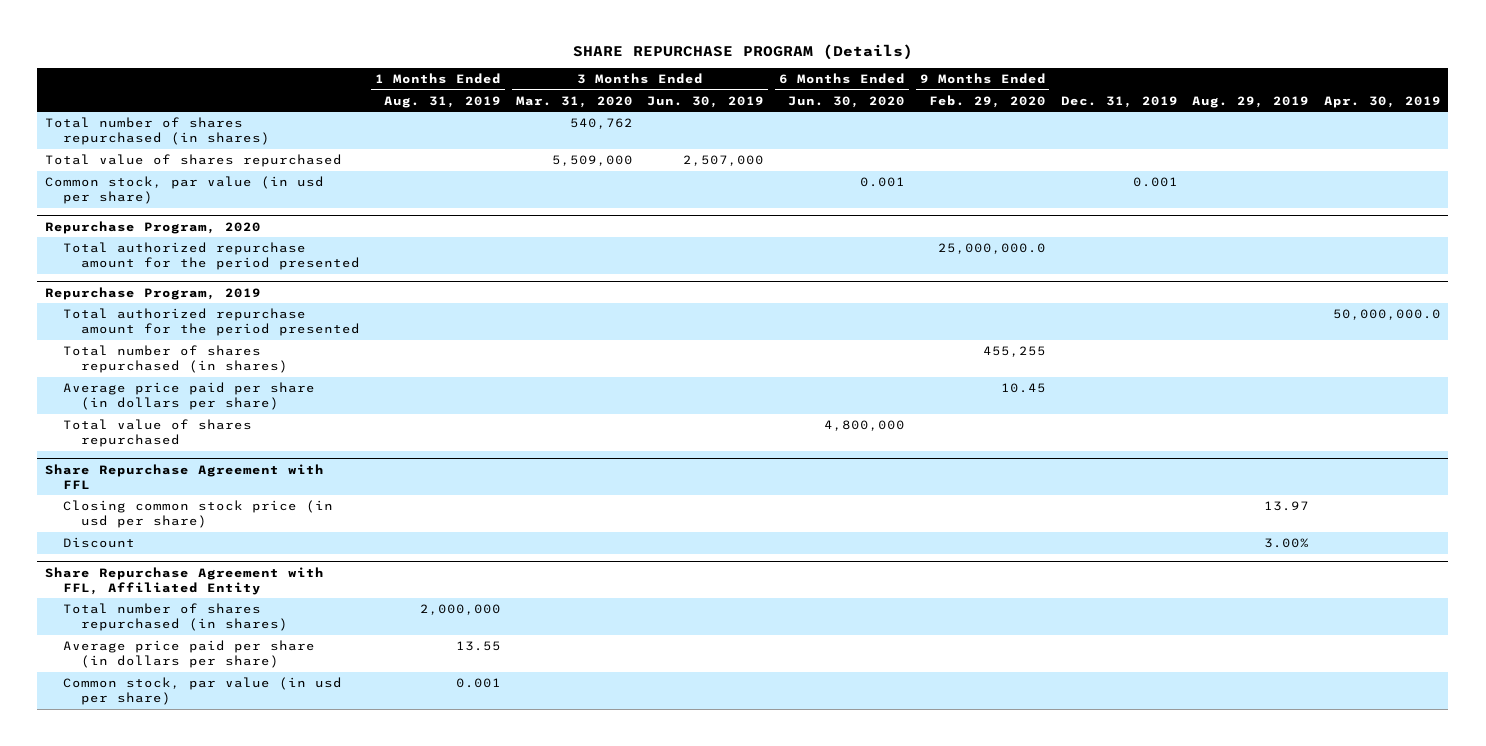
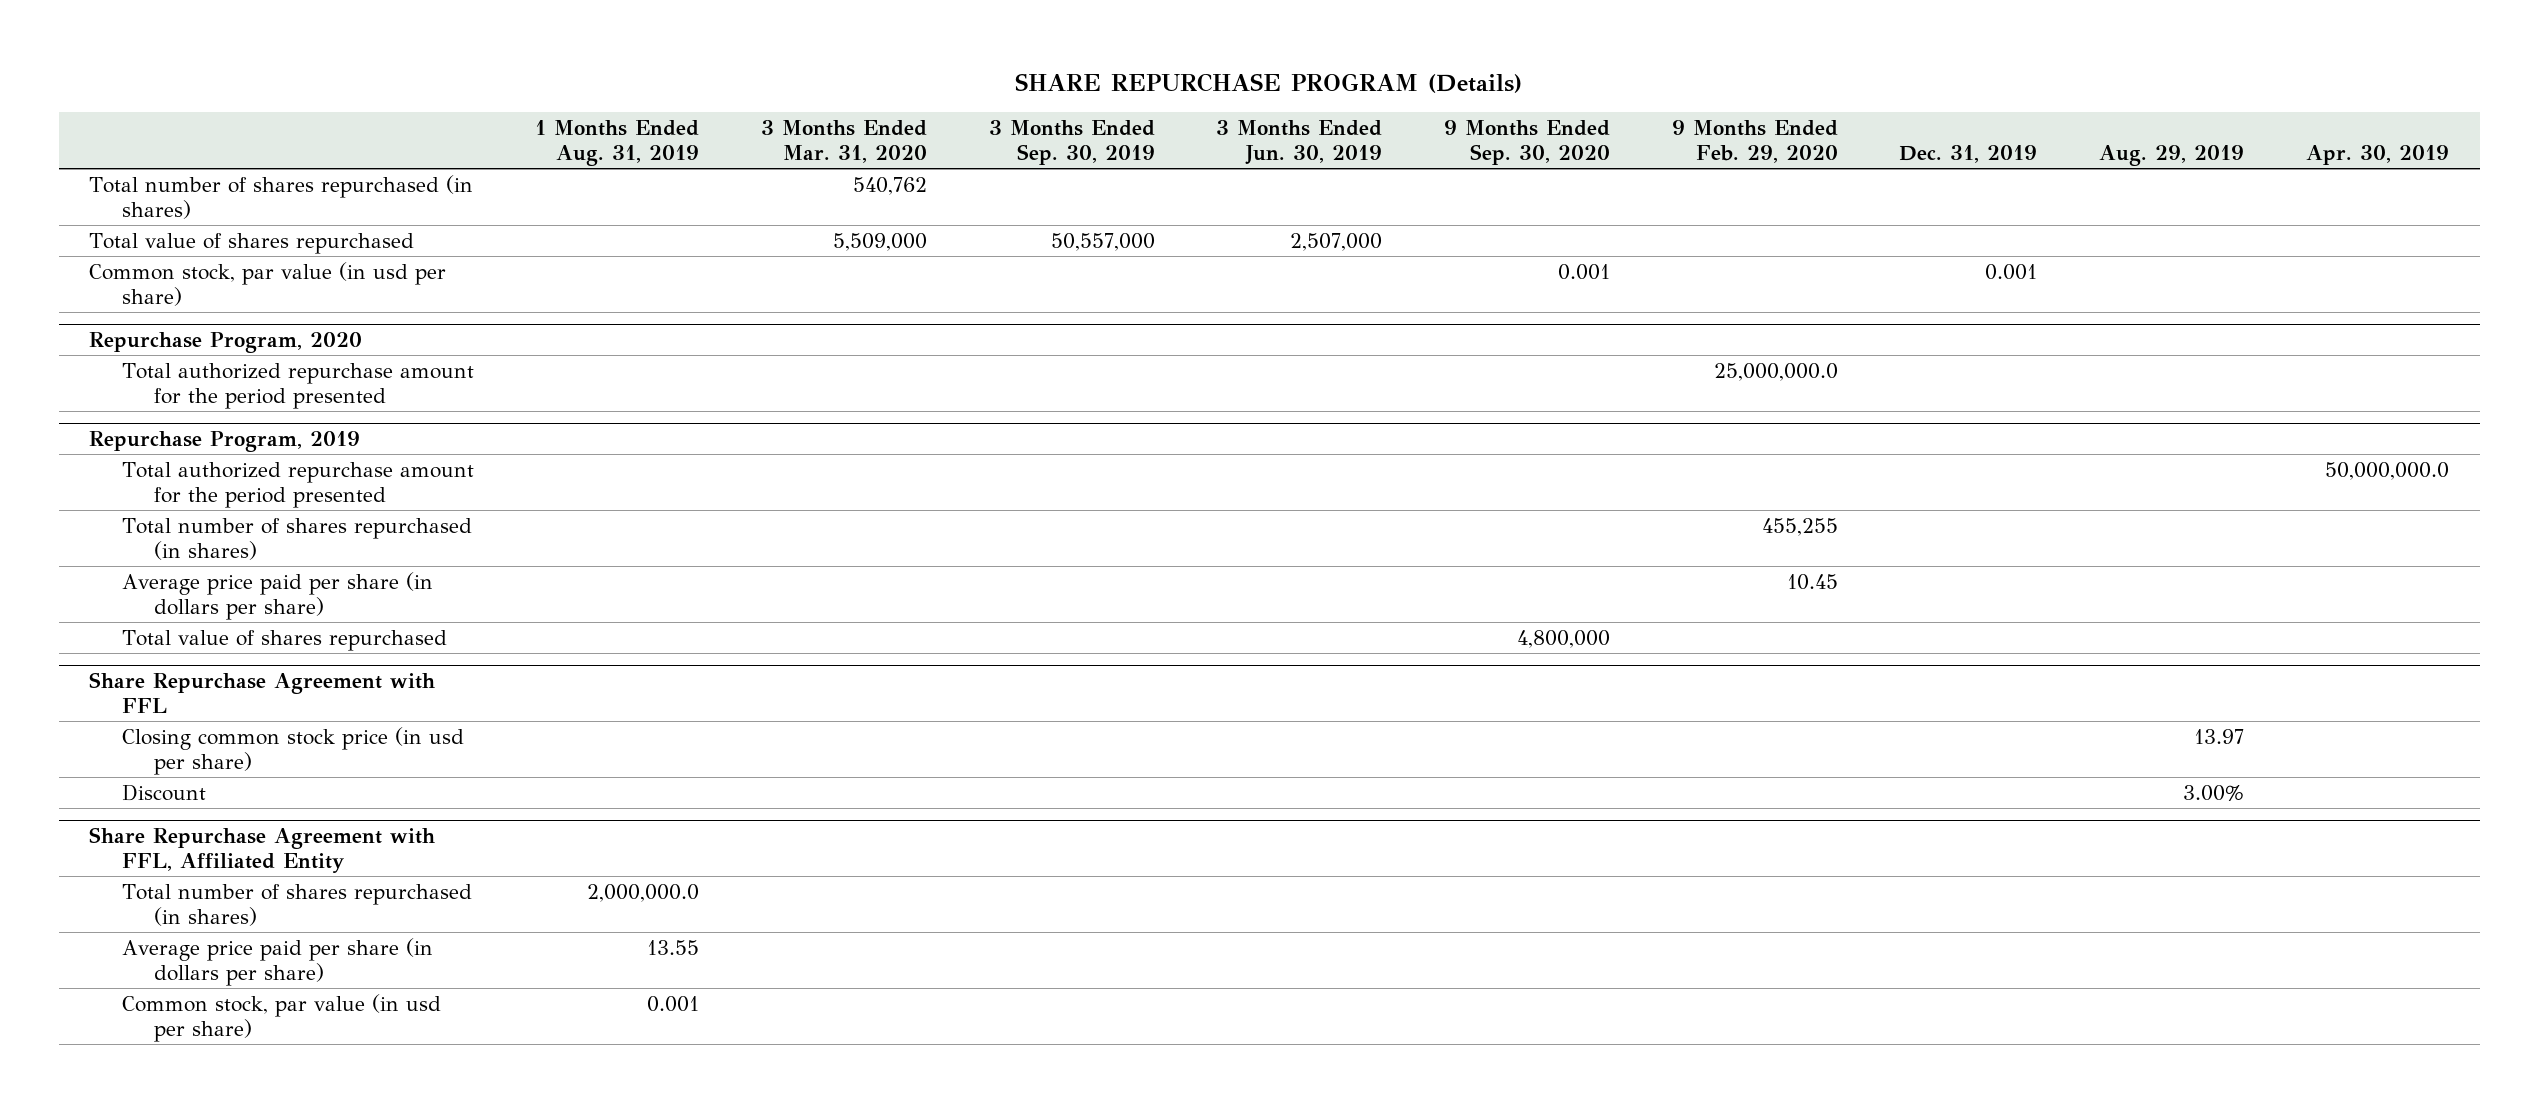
- | 1 Months Ended Aug. 31, 2019 | 3 Months Ended Mar. 31, 2020 | 3 Months Ended Jun. 30, 2019 | 6 Months Ended Jun. 30, 2020 | 9 Months Ended Feb. 29, 2020 | Dec. 31, 2019 | Aug. 29, 2019 | Apr. 30, 2019
+ | 1 Months Ended Aug. 31, 2019 | 3 Months Ended Mar. 31, 2020 | 3 Months Ended Sep. 30, 2019 | 3 Months Ended Jun. 30, 2019 | 9 Months Ended Sep. 30, 2020 | 9 Months Ended Feb. 29, 2020 | Dec. 31, 2019 | Aug. 29, 2019 | Apr. 30, 2019
@ Share Repurchase Agreement with FFL, Affiliated Entity
- Total number of shares repurchased (in shares) | 2,000,000 | | | | | | |
+ Total number of shares repurchased (in shares) | 2,000,000.0 | | | | | | | |

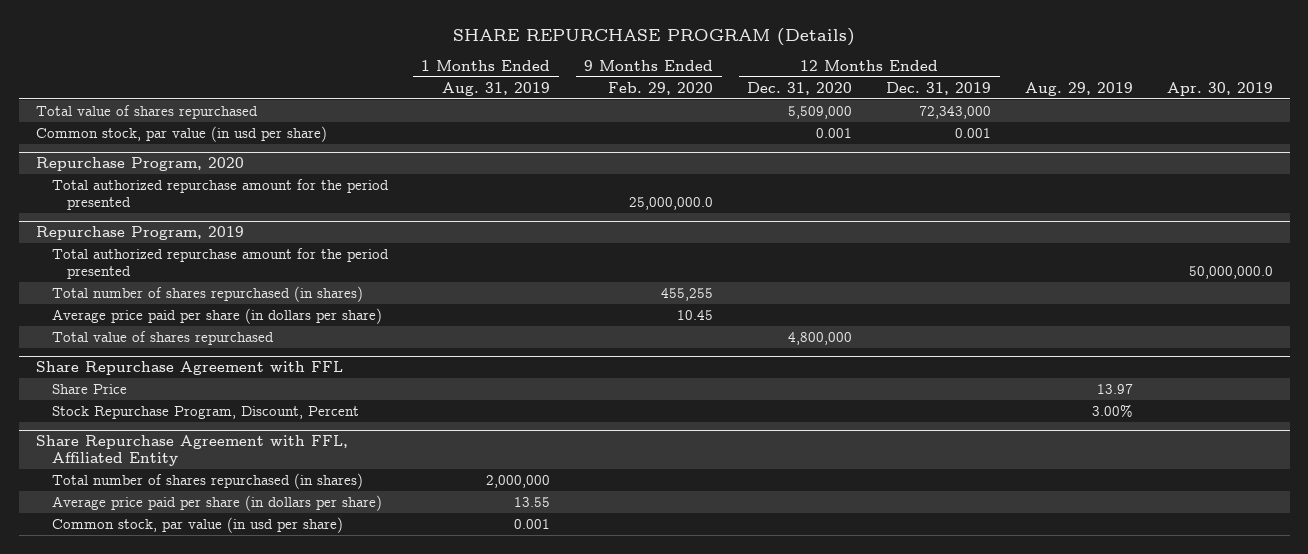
- | 1 Months Ended Aug. 31, 2019 | 3 Months Ended Mar. 31, 2020 | 3 Months Ended Sep. 30, 2019 | 3 Months Ended Jun. 30, 2019 | 9 Months Ended Sep. 30, 2020 | 9 Months Ended Feb. 29, 2020 | Dec. 31, 2019 | Aug. 29, 2019 | Apr. 30, 2019
+ | 1 Months Ended Aug. 31, 2019 | 9 Months Ended Feb. 29, 2020 | 12 Months Ended Dec. 31, 2020 | 12 Months Ended Dec. 31, 2019 | Aug. 29, 2019 | Apr. 30, 2019
- Total number of shares repurchased (in shares) | | 540,762 | | | | | | |
@ Share Repurchase Agreement with FFL
- Closing common stock price (in usd per share) | | | | | | | | 13.97 |
- Discount | | | | | | | | 3.00% |
+ Share Price | | | | | 13.97 |
+ Stock Repurchase Program, Discount, Percent | | | | | 3.00% |
@ Share Repurchase Agreement with FFL, Affiliated Entity
- Total number of shares repurchased (in shares) | 2,000,000.0 | | | | | | | |
+ Total number of shares repurchased (in shares) | 2,000,000 | | | | |

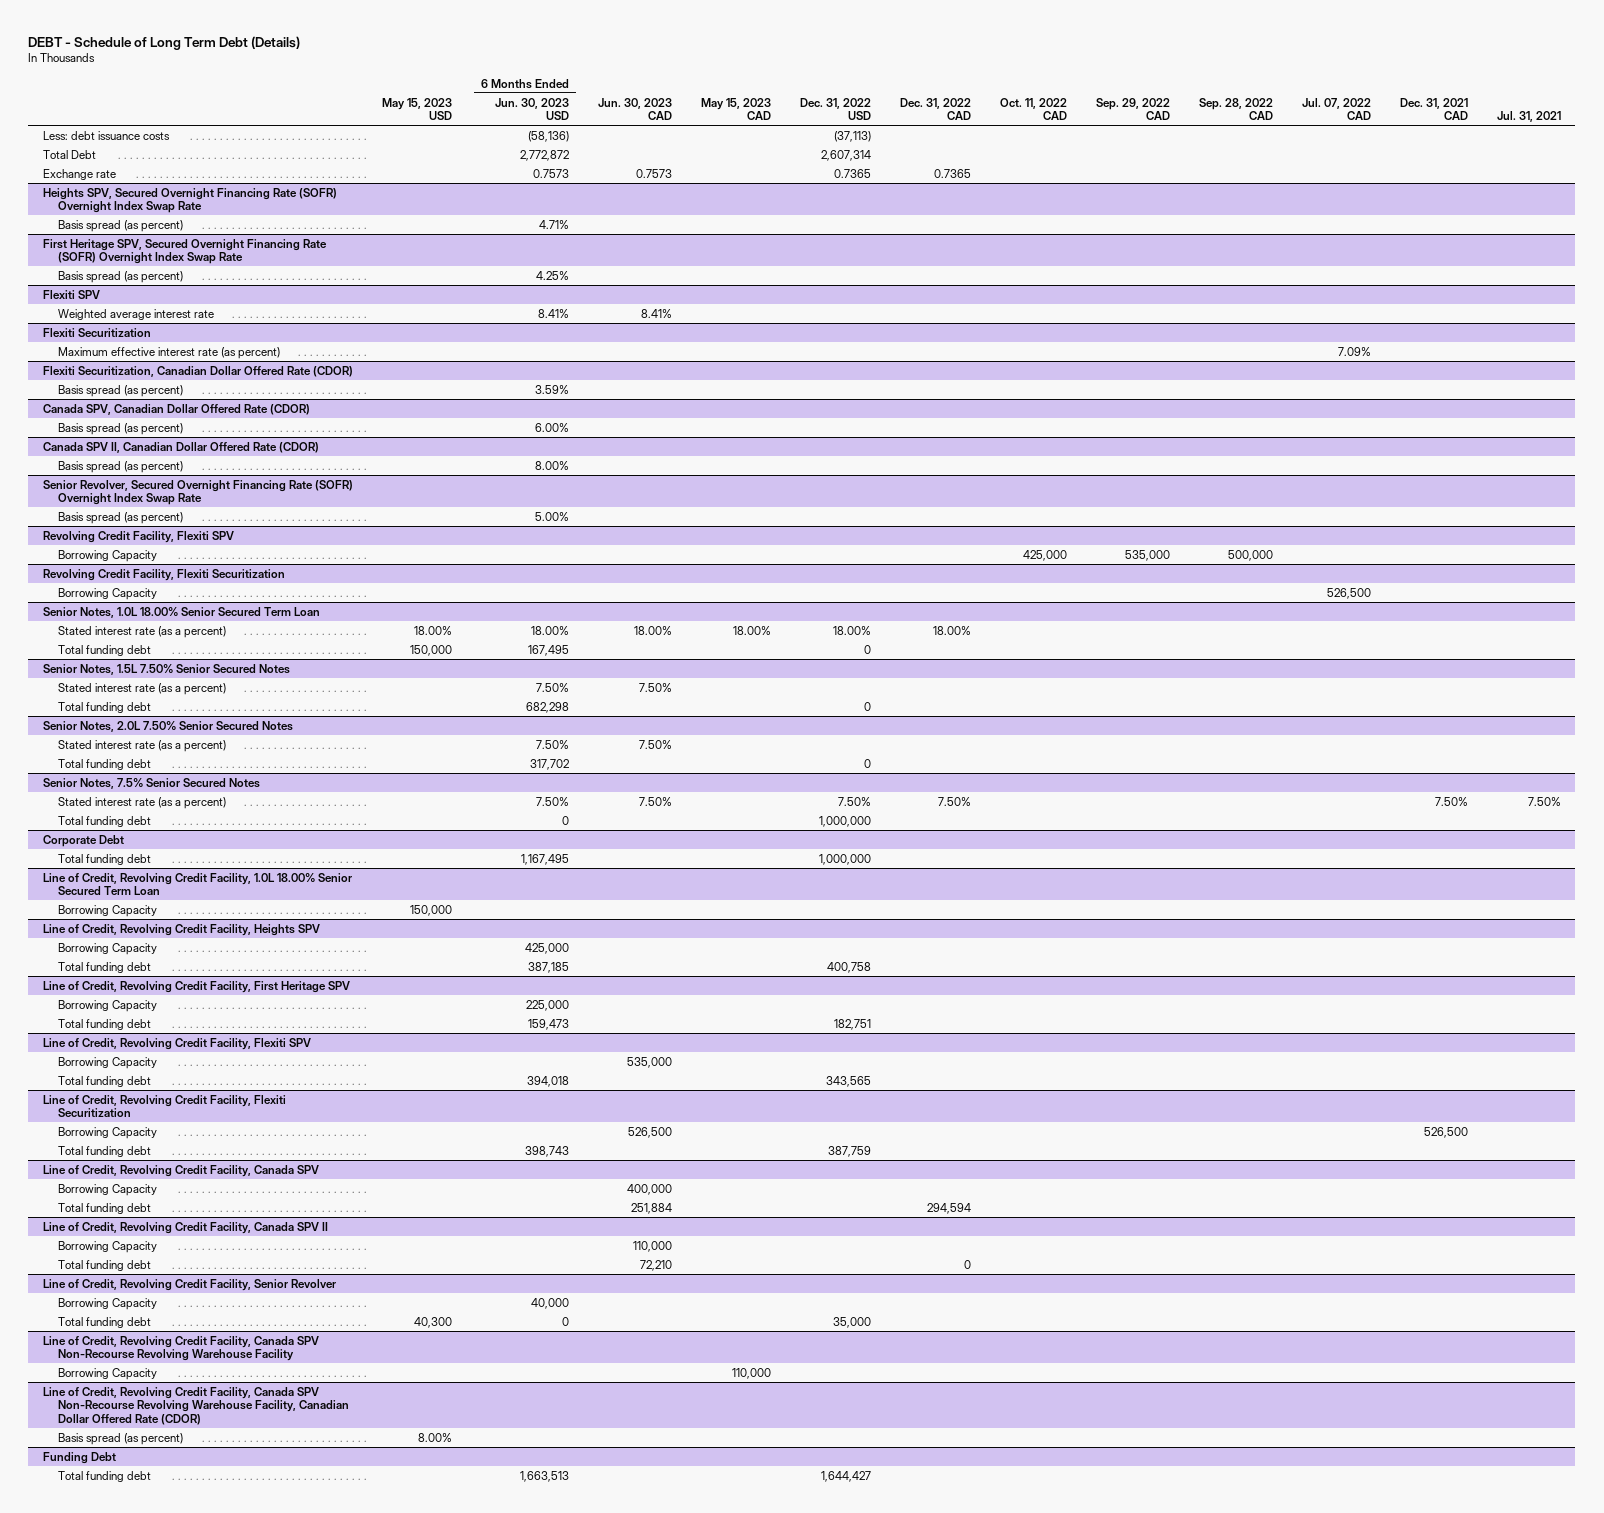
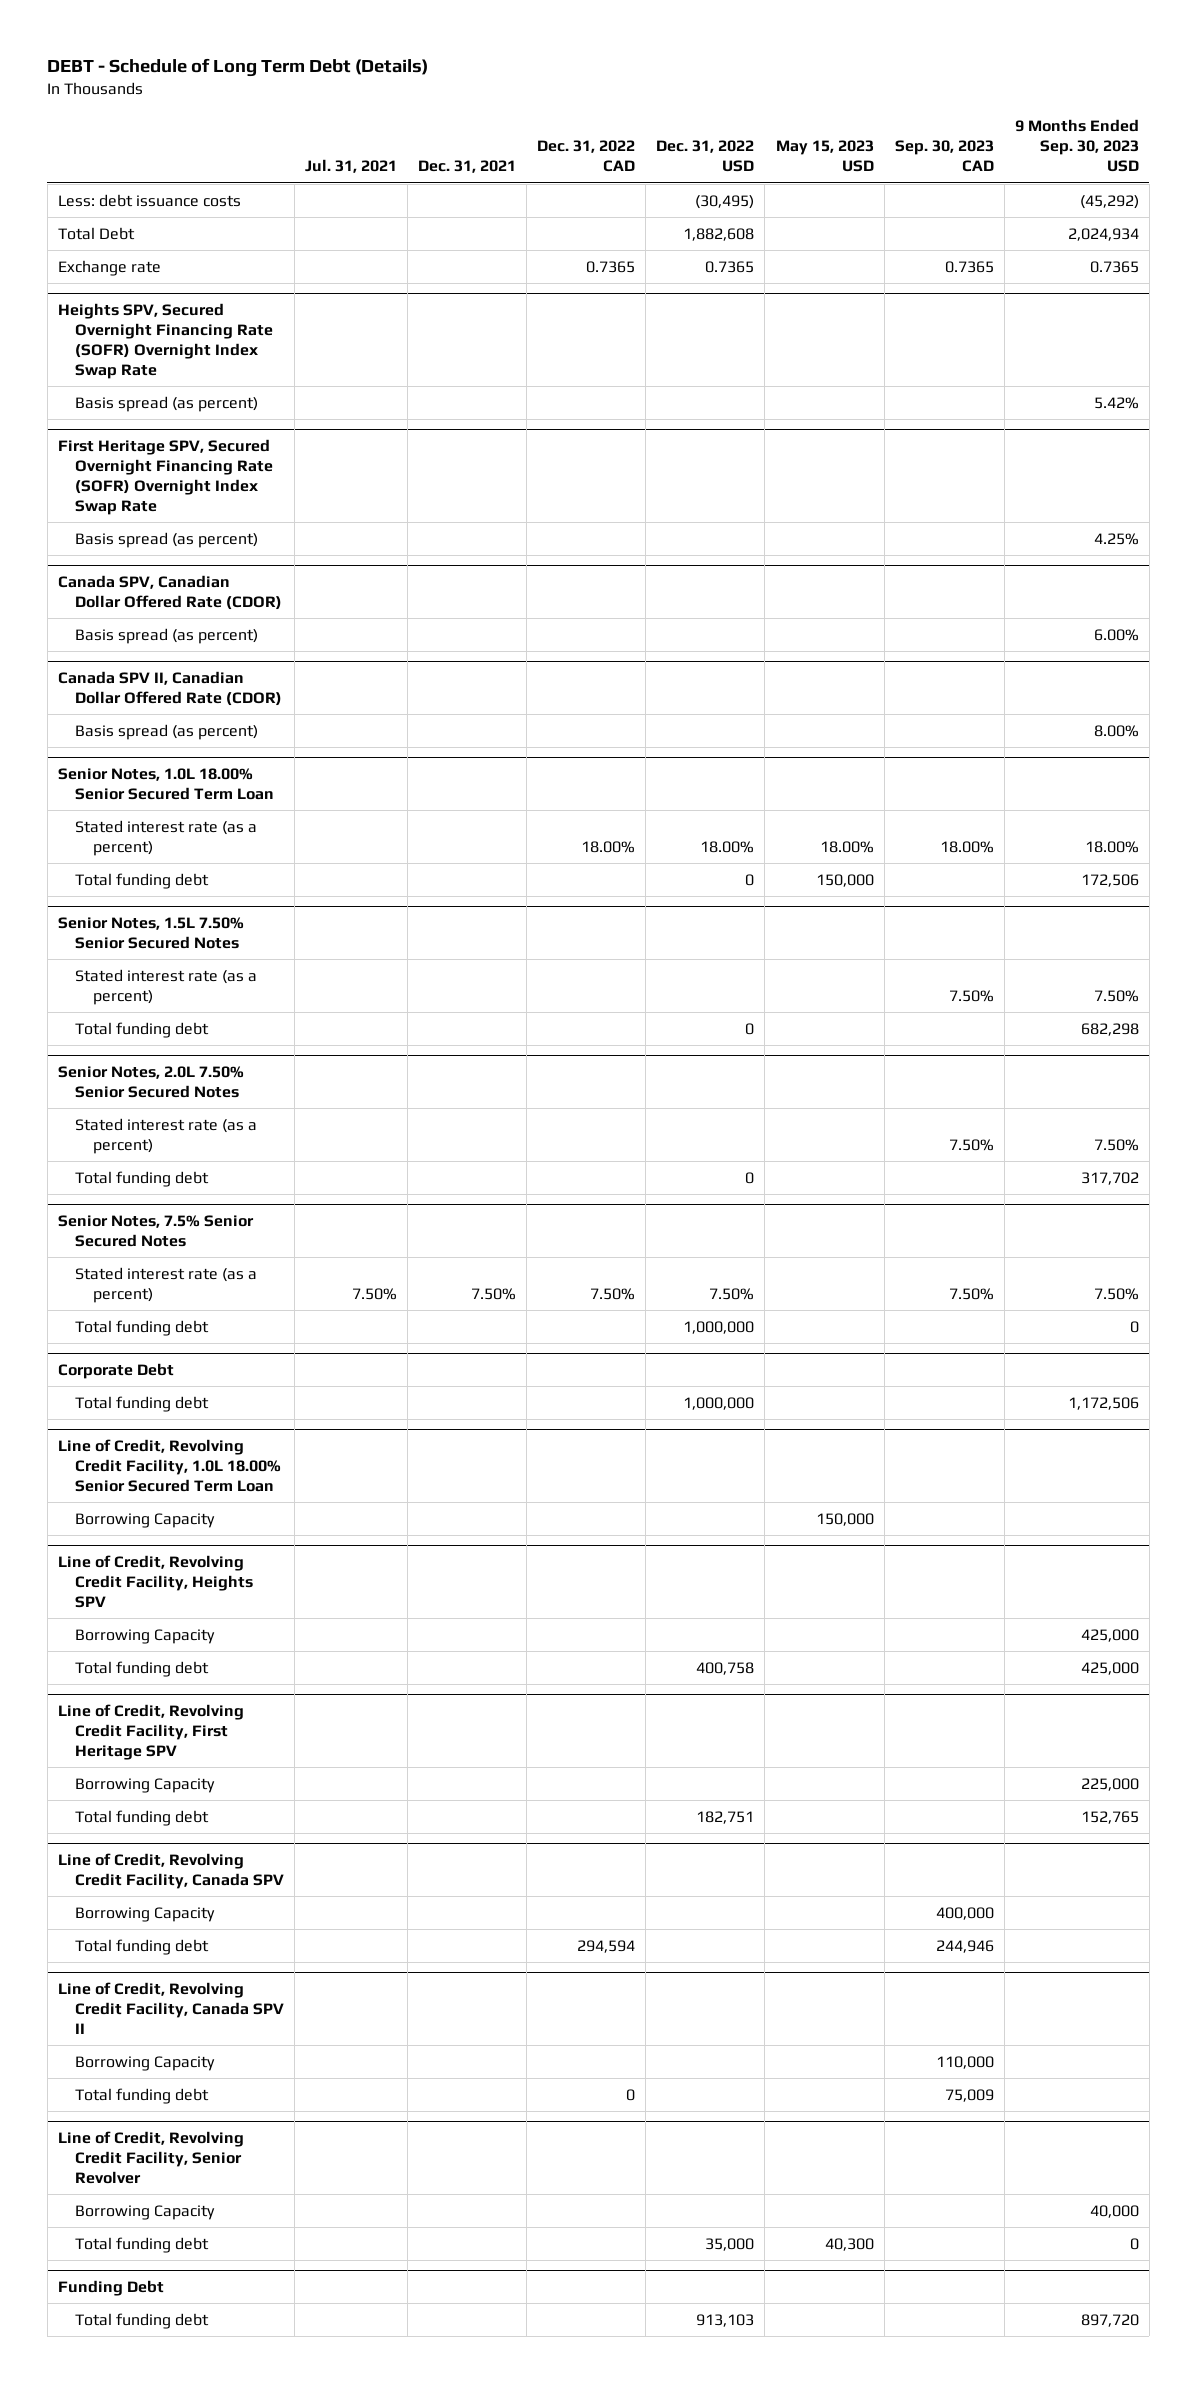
- | May 15, 2023 USD | 6 Months Ended Jun. 30, 2023 USD | Jun. 30, 2023 CAD | May 15, 2023 CAD | Dec. 31, 2022 USD | Dec. 31, 2022 CAD | Oct. 11, 2022 CAD | Sep. 29, 2022 CAD | Sep. 28, 2022 CAD | Jul. 07, 2022 CAD | Dec. 31, 2021 CAD | Jul. 31, 2021
+ | Jul. 31, 2021 | Dec. 31, 2021 | Dec. 31, 2022 CAD | Dec. 31, 2022 USD | May 15, 2023 USD | Sep. 30, 2023 CAD | 9 Months Ended Sep. 30, 2023 USD
- Less: debt issuance costs | | (58,136) | | | (37,113) | | | | | | |
- Total Debt | | 2,772,872 | | | 2,607,314 | | | | | | |
+ Less: debt issuance costs | | | | (30,495) | | | (45,292)
+ Total Debt | | | | 1,882,608 | | | 2,024,934
- Flexiti SPV
- Weighted average interest rate | | 8.41% | 8.41% | | | | | | | | |
- Flexiti Securitization
- Maximum effective interest rate (as percent) | | | | | | | | | | 7.09% | |
- Flexiti Securitization, Canadian Dollar Offered Rate (CDOR)
- Basis spread (as percent) | | 3.59% | | | | | | | | | |
- Senior Revolver, Secured Overnight Financing Rate (SOFR) Overnight Index Swap Rate
- Basis spread (as percent) | | 5.00% | | | | | | | | | |
- Revolving Credit Facility, Flexiti SPV
- Borrowing Capacity | | | | | | | 425,000 | 535,000 | 500,000 | | |
- Revolving Credit Facility, Flexiti Securitization
- Borrowing Capacity | | | | | | | | | | 526,500 | |
- Line of Credit, Revolving Credit Facility, Flexiti SPV
- Borrowing Capacity | | | 535,000 | | | | | | | | |
- Total funding debt | | 394,018 | | | 343,565 | | | | | | |
- Line of Credit, Revolving Credit Facility, Flexiti Securitization
- Borrowing Capacity | | | 526,500 | | | | | | | | 526,500 |
- Total funding debt | | 398,743 | | | 387,759 | | | | | | |
- Line of Credit, Revolving Credit Facility, Canada SPV Non-Recourse Revolving Warehouse Facility
- Borrowing Capacity | | | | 110,000 | | | | | | | |
- Line of Credit, Revolving Credit Facility, Canada SPV Non-Recourse Revolving Warehouse Facility, Canadian Dollar Offered Rate (CDOR)
- Basis spread (as percent) | 8.00% | | | | | | | | | | |
@ Funding Debt
- Total funding debt | | 1,663,513 | | | 1,644,427 | | | | | | |
+ Total funding debt | | | | 913,103 | | | 897,720

